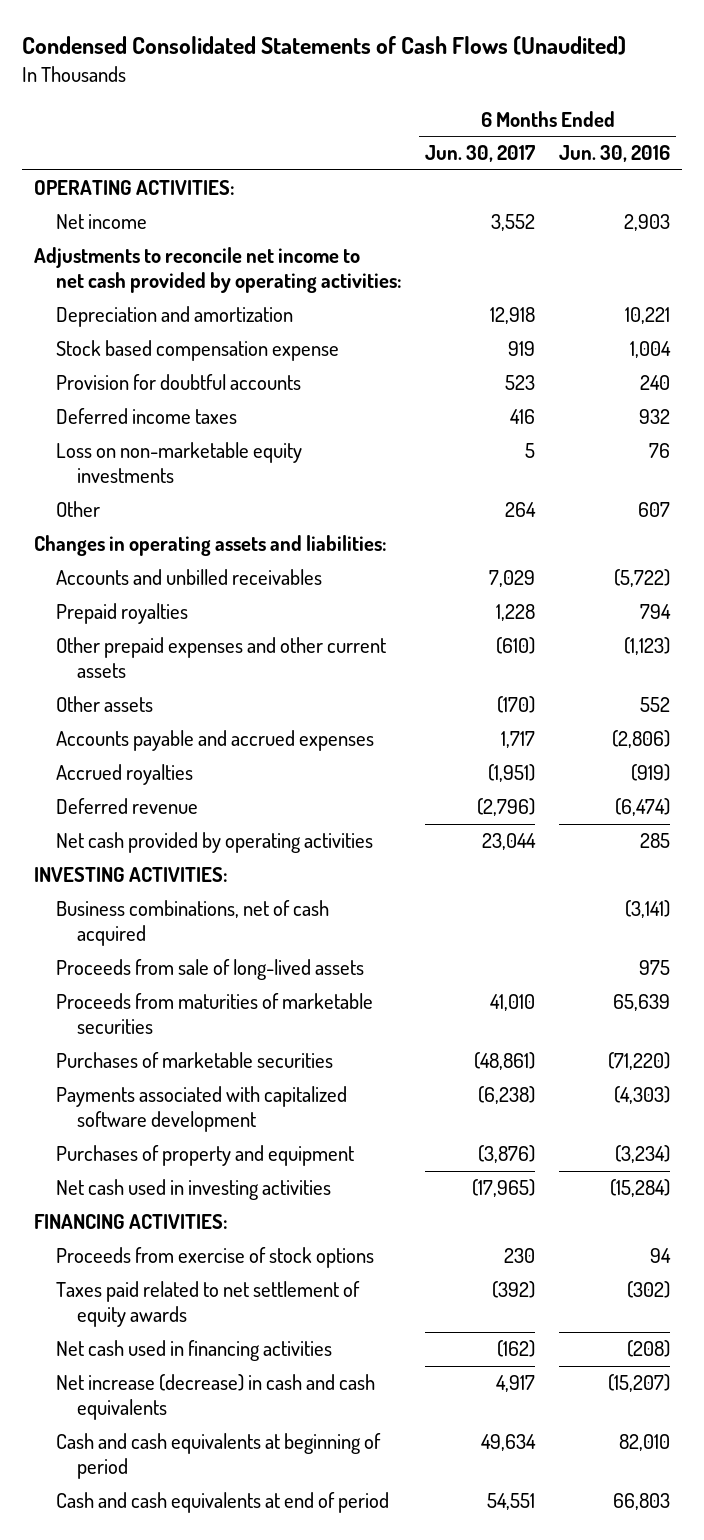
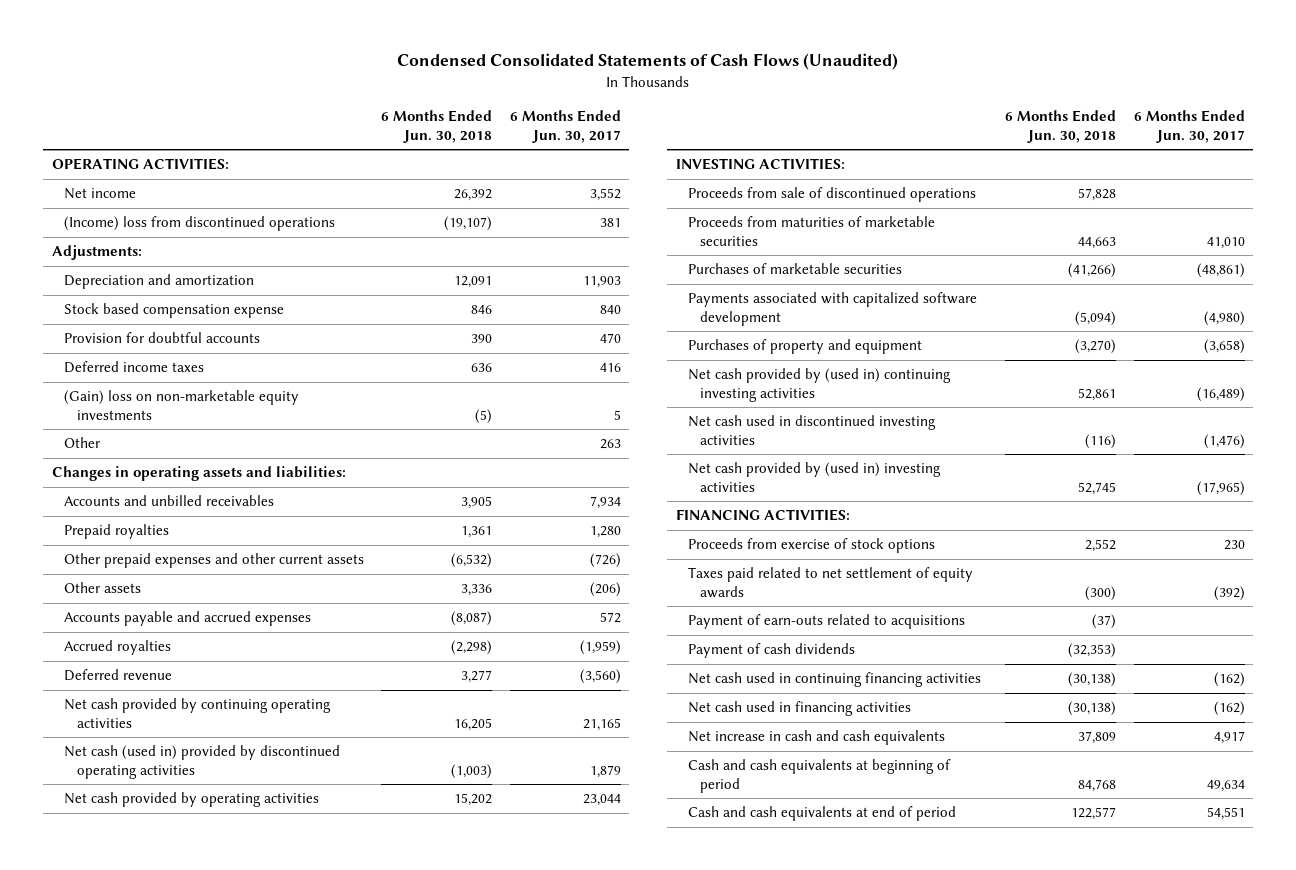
- | 6 Months Ended Jun. 30, 2017 | 6 Months Ended Jun. 30, 2016
+ | 6 Months Ended Jun. 30, 2018 | 6 Months Ended Jun. 30, 2017
- Adjustments to reconcile net income to net cash provided by operating activities:
- Depreciation and amortization | 12,918 | 10,221
- Stock based compensation expense | 919 | 1,004
- Provision for doubtful accounts | 523 | 240
+ (Income) loss from discontinued operations | (19,107) | 381
+ Adjustments:
+ Depreciation and amortization | 12,091 | 11,903
+ Stock based compensation expense | 846 | 840
+ Provision for doubtful accounts | 390 | 470
- Loss on non-marketable equity investments | 5 | 76
- Other | 264 | 607
+ (Gain) loss on non-marketable equity investments | (5) | 5
+ Other | | 263
- Accounts and unbilled receivables | 7,029 | (5,722)
- Prepaid royalties | 1,228 | 794
- Other prepaid expenses and other current assets | (610) | (1,123)
- Other assets | (170) | 552
- Accounts payable and accrued expenses | 1,717 | (2,806)
- Accrued royalties | (1,951) | (919)
- Deferred revenue | (2,796) | (6,474)
+ Accounts and unbilled receivables | 3,905 | 7,934
+ Prepaid royalties | 1,361 | 1,280
+ Other prepaid expenses and other current assets | (6,532) | (726)
+ Other assets | 3,336 | (206)
+ Accounts payable and accrued expenses | (8,087) | 572
+ Accrued royalties | (2,298) | (1,959)
+ Deferred revenue | 3,277 | (3,560)
+ Net cash provided by continuing operating activities | 16,205 | 21,165
+ Net cash (used in) provided by discontinued operating activities | (1,003) | 1,879
- Business combinations, net of cash acquired | | (3,141)
- Proceeds from sale of long-lived assets | | 975
+ Proceeds from sale of discontinued operations | 57,828 |
- Payments associated with capitalized software development | (6,238) | (4,303)
- Purchases of property and equipment | (3,876) | (3,234)
- Net cash used in investing activities | (17,965) | (15,284)
+ Payments associated with capitalized software development | (5,094) | (4,980)
+ Purchases of property and equipment | (3,270) | (3,658)
+ Net cash provided by (used in) continuing investing activities | 52,861 | (16,489)
+ Net cash used in discontinued investing activities | (116) | (1,476)
+ Net cash provided by (used in) investing activities | 52,745 | (17,965)
+ Payment of earn-outs related to acquisitions | (37) |
+ Payment of cash dividends | (32,353) |
+ Net cash used in continuing financing activities | (30,138) | (162)
- Net increase (decrease) in cash and cash equivalents | 4,917 | (15,207)
+ Net increase in cash and cash equivalents | 37,809 | 4,917

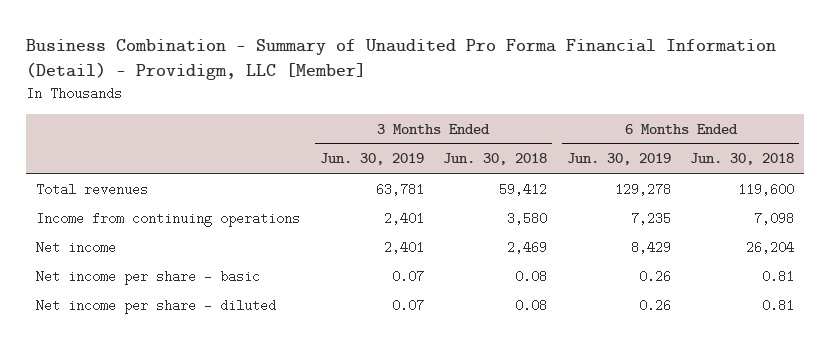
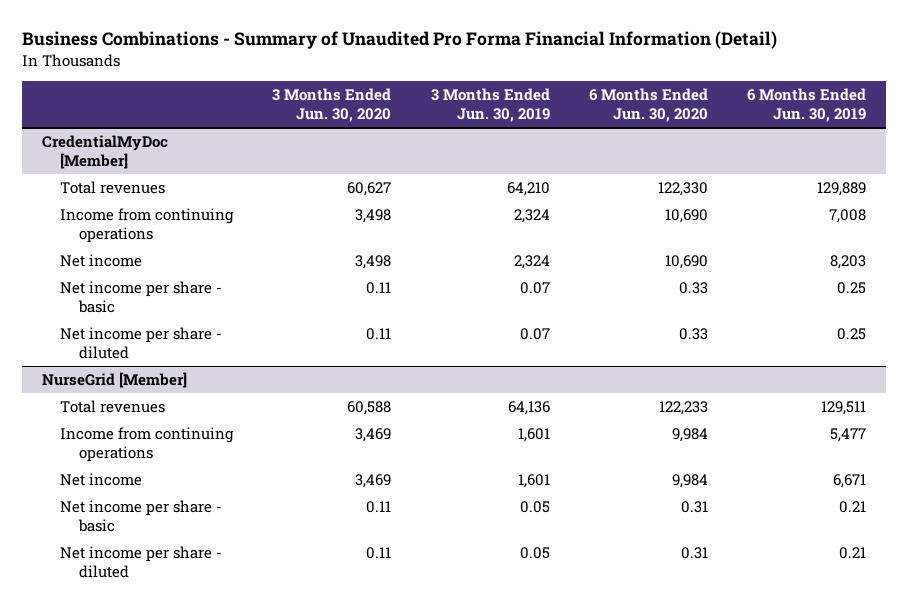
- Business Combination - Summary of Unaudited Pro Forma Financial Information (Detail) - Providigm, LLC [Member]
+ Business Combinations - Summary of Unaudited Pro Forma Financial Information (Detail)
- | 3 Months Ended Jun. 30, 2019 | 3 Months Ended Jun. 30, 2018 | 6 Months Ended Jun. 30, 2019 | 6 Months Ended Jun. 30, 2018
+ | 3 Months Ended Jun. 30, 2020 | 3 Months Ended Jun. 30, 2019 | 6 Months Ended Jun. 30, 2020 | 6 Months Ended Jun. 30, 2019
- Total revenues | 63,781 | 59,412 | 129,278 | 119,600
- Income from continuing operations | 2,401 | 3,580 | 7,235 | 7,098
- Net income | 2,401 | 2,469 | 8,429 | 26,204
- Net income per share - basic | 0.07 | 0.08 | 0.26 | 0.81
- Net income per share - diluted | 0.07 | 0.08 | 0.26 | 0.81
+ CredentialMyDoc [Member]
+ Total revenues | 60,627 | 64,210 | 122,330 | 129,889
+ Income from continuing operations | 3,498 | 2,324 | 10,690 | 7,008
+ Net income | 3,498 | 2,324 | 10,690 | 8,203
+ Net income per share - basic | 0.11 | 0.07 | 0.33 | 0.25
+ Net income per share - diluted | 0.11 | 0.07 | 0.33 | 0.25
+ NurseGrid [Member]
+ Total revenues | 60,588 | 64,136 | 122,233 | 129,511
+ Income from continuing operations | 3,469 | 1,601 | 9,984 | 5,477
+ Net income | 3,469 | 1,601 | 9,984 | 6,671
+ Net income per share - basic | 0.11 | 0.05 | 0.31 | 0.21
+ Net income per share - diluted | 0.11 | 0.05 | 0.31 | 0.21

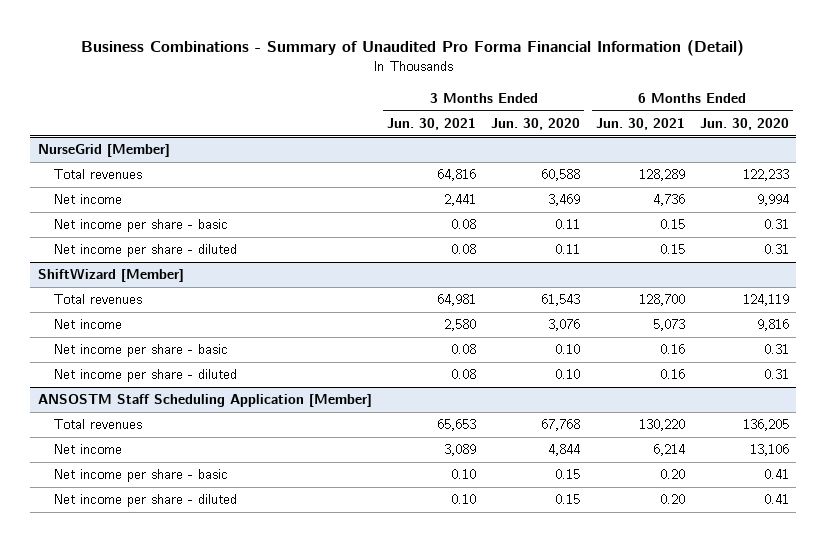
- | 3 Months Ended Jun. 30, 2020 | 3 Months Ended Jun. 30, 2019 | 6 Months Ended Jun. 30, 2020 | 6 Months Ended Jun. 30, 2019
+ | 3 Months Ended Jun. 30, 2021 | 3 Months Ended Jun. 30, 2020 | 6 Months Ended Jun. 30, 2021 | 6 Months Ended Jun. 30, 2020
- CredentialMyDoc [Member]
- Total revenues | 60,627 | 64,210 | 122,330 | 129,889
- Income from continuing operations | 3,498 | 2,324 | 10,690 | 7,008
- Net income | 3,498 | 2,324 | 10,690 | 8,203
- Net income per share - basic | 0.11 | 0.07 | 0.33 | 0.25
- Net income per share - diluted | 0.11 | 0.07 | 0.33 | 0.25
@ NurseGrid [Member]
- Income from continuing operations | 3,469 | 1,601 | 9,984 | 5,477
- Net income | 3,469 | 1,601 | 9,984 | 6,671
+ Net income | 2,441 | 3,469 | 4,736 | 9,994
+ ShiftWizard [Member]
+ Total revenues | 64,981 | 61,543 | 128,700 | 124,119
+ Net income | 2,580 | 3,076 | 5,073 | 9,816
+ Net income per share - basic | 0.08 | 0.10 | 0.16 | 0.31
+ Net income per share - diluted | 0.08 | 0.10 | 0.16 | 0.31
+ ANSOSTM Staff Scheduling Application [Member]
+ Total revenues | 65,653 | 67,768 | 130,220 | 136,205
+ Net income | 3,089 | 4,844 | 6,214 | 13,106
+ Net income per share - basic | 0.10 | 0.15 | 0.20 | 0.41
+ Net income per share - diluted | 0.10 | 0.15 | 0.20 | 0.41

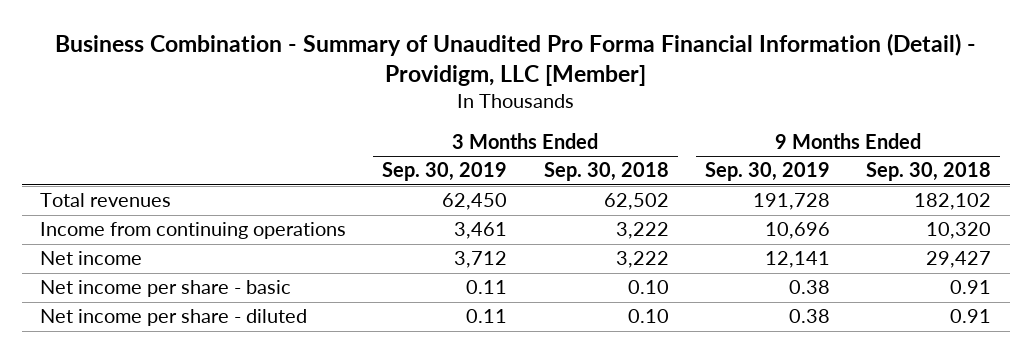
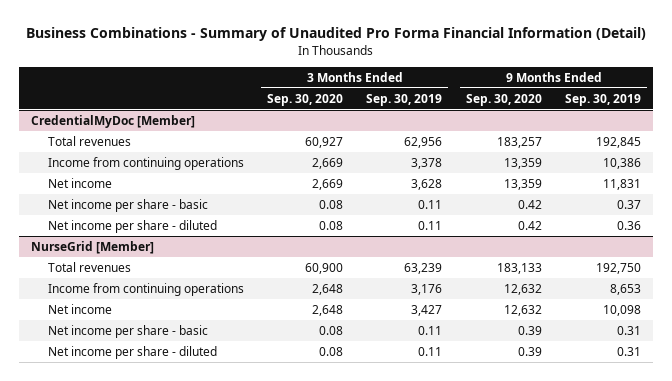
- Business Combination - Summary of Unaudited Pro Forma Financial Information (Detail) - Providigm, LLC [Member]
+ Business Combinations - Summary of Unaudited Pro Forma Financial Information (Detail)
- | 3 Months Ended Sep. 30, 2019 | 3 Months Ended Sep. 30, 2018 | 9 Months Ended Sep. 30, 2019 | 9 Months Ended Sep. 30, 2018
+ | 3 Months Ended Sep. 30, 2020 | 3 Months Ended Sep. 30, 2019 | 9 Months Ended Sep. 30, 2020 | 9 Months Ended Sep. 30, 2019
- Total revenues | 62,450 | 62,502 | 191,728 | 182,102
- Income from continuing operations | 3,461 | 3,222 | 10,696 | 10,320
- Net income | 3,712 | 3,222 | 12,141 | 29,427
- Net income per share - basic | 0.11 | 0.10 | 0.38 | 0.91
- Net income per share - diluted | 0.11 | 0.10 | 0.38 | 0.91
+ CredentialMyDoc [Member]
+ Total revenues | 60,927 | 62,956 | 183,257 | 192,845
+ Income from continuing operations | 2,669 | 3,378 | 13,359 | 10,386
+ Net income | 2,669 | 3,628 | 13,359 | 11,831
+ Net income per share - basic | 0.08 | 0.11 | 0.42 | 0.37
+ Net income per share - diluted | 0.08 | 0.11 | 0.42 | 0.36
+ NurseGrid [Member]
+ Total revenues | 60,900 | 63,239 | 183,133 | 192,750
+ Income from continuing operations | 2,648 | 3,176 | 12,632 | 8,653
+ Net income | 2,648 | 3,427 | 12,632 | 10,098
+ Net income per share - basic | 0.08 | 0.11 | 0.39 | 0.31
+ Net income per share - diluted | 0.08 | 0.11 | 0.39 | 0.31

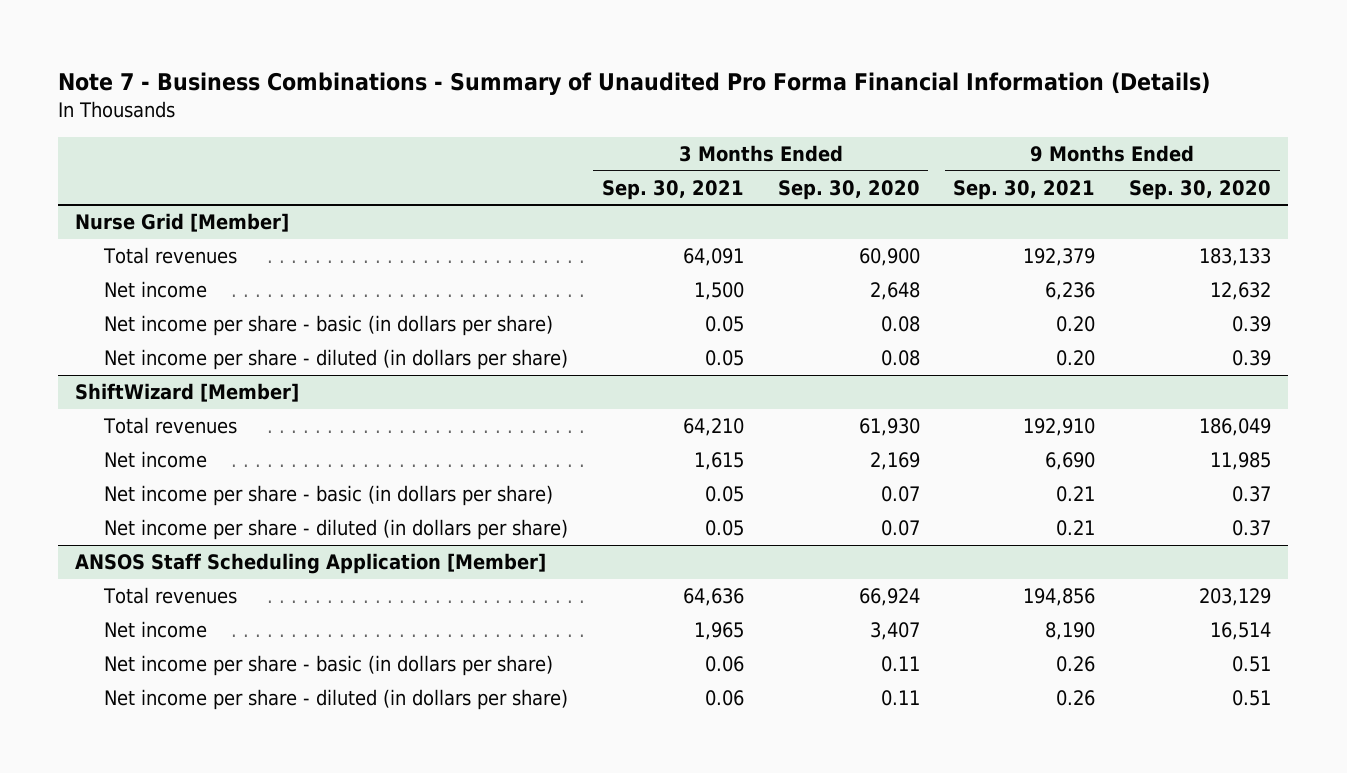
- Business Combinations - Summary of Unaudited Pro Forma Financial Information (Detail)
+ Note 7 - Business Combinations - Summary of Unaudited Pro Forma Financial Information (Details)
- | 3 Months Ended Sep. 30, 2020 | 3 Months Ended Sep. 30, 2019 | 9 Months Ended Sep. 30, 2020 | 9 Months Ended Sep. 30, 2019
+ | 3 Months Ended Sep. 30, 2021 | 3 Months Ended Sep. 30, 2020 | 9 Months Ended Sep. 30, 2021 | 9 Months Ended Sep. 30, 2020
- CredentialMyDoc [Member]
- Total revenues | 60,927 | 62,956 | 183,257 | 192,845
- Income from continuing operations | 2,669 | 3,378 | 13,359 | 10,386
- Net income | 2,669 | 3,628 | 13,359 | 11,831
- Net income per share - basic | 0.08 | 0.11 | 0.42 | 0.37
- Net income per share - diluted | 0.08 | 0.11 | 0.42 | 0.36
- NurseGrid [Member]
+ Nurse Grid [Member]
- Income from continuing operations | 2,648 | 3,176 | 12,632 | 8,653
- Net income per share - basic | 0.08 | 0.11 | 0.39 | 0.31
- Net income per share - diluted | 0.08 | 0.11 | 0.39 | 0.31
+ Net income per share - basic (in dollars per share) | 0.05 | 0.08 | 0.20 | 0.39
+ Net income per share - diluted (in dollars per share) | 0.05 | 0.08 | 0.20 | 0.39
+ ShiftWizard [Member]
+ Total revenues | 64,210 | 61,930 | 192,910 | 186,049
+ Net income | 1,615 | 2,169 | 6,690 | 11,985
+ Net income per share - basic (in dollars per share) | 0.05 | 0.07 | 0.21 | 0.37
+ Net income per share - diluted (in dollars per share) | 0.05 | 0.07 | 0.21 | 0.37
+ ANSOS Staff Scheduling Application [Member]
+ Total revenues | 64,636 | 66,924 | 194,856 | 203,129
+ Net income | 1,965 | 3,407 | 8,190 | 16,514
+ Net income per share - basic (in dollars per share) | 0.06 | 0.11 | 0.26 | 0.51
+ Net income per share - diluted (in dollars per share) | 0.06 | 0.11 | 0.26 | 0.51

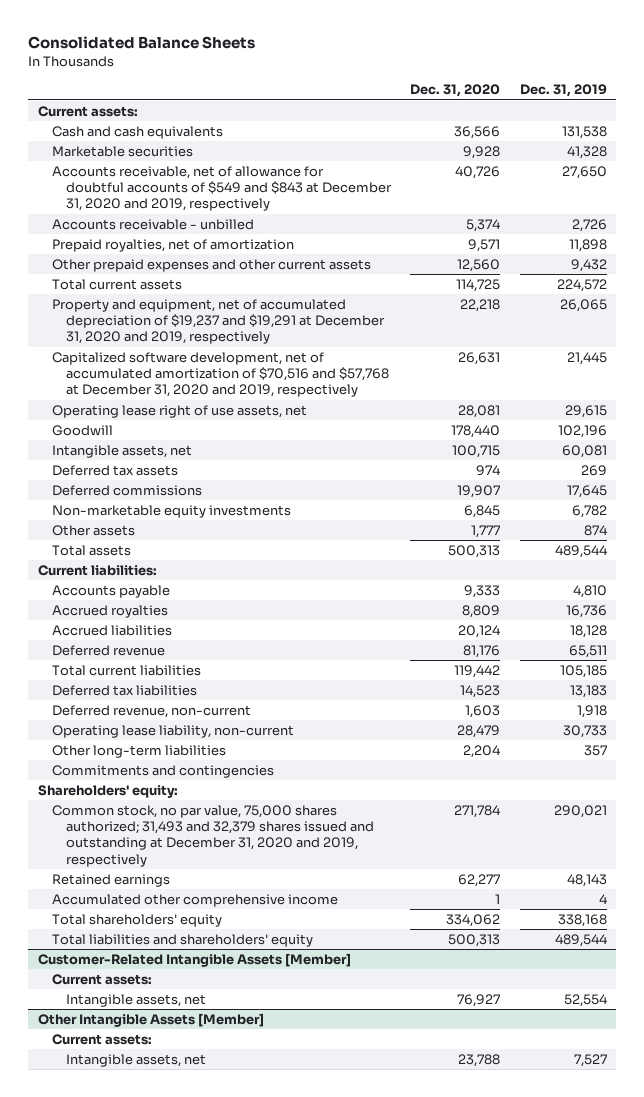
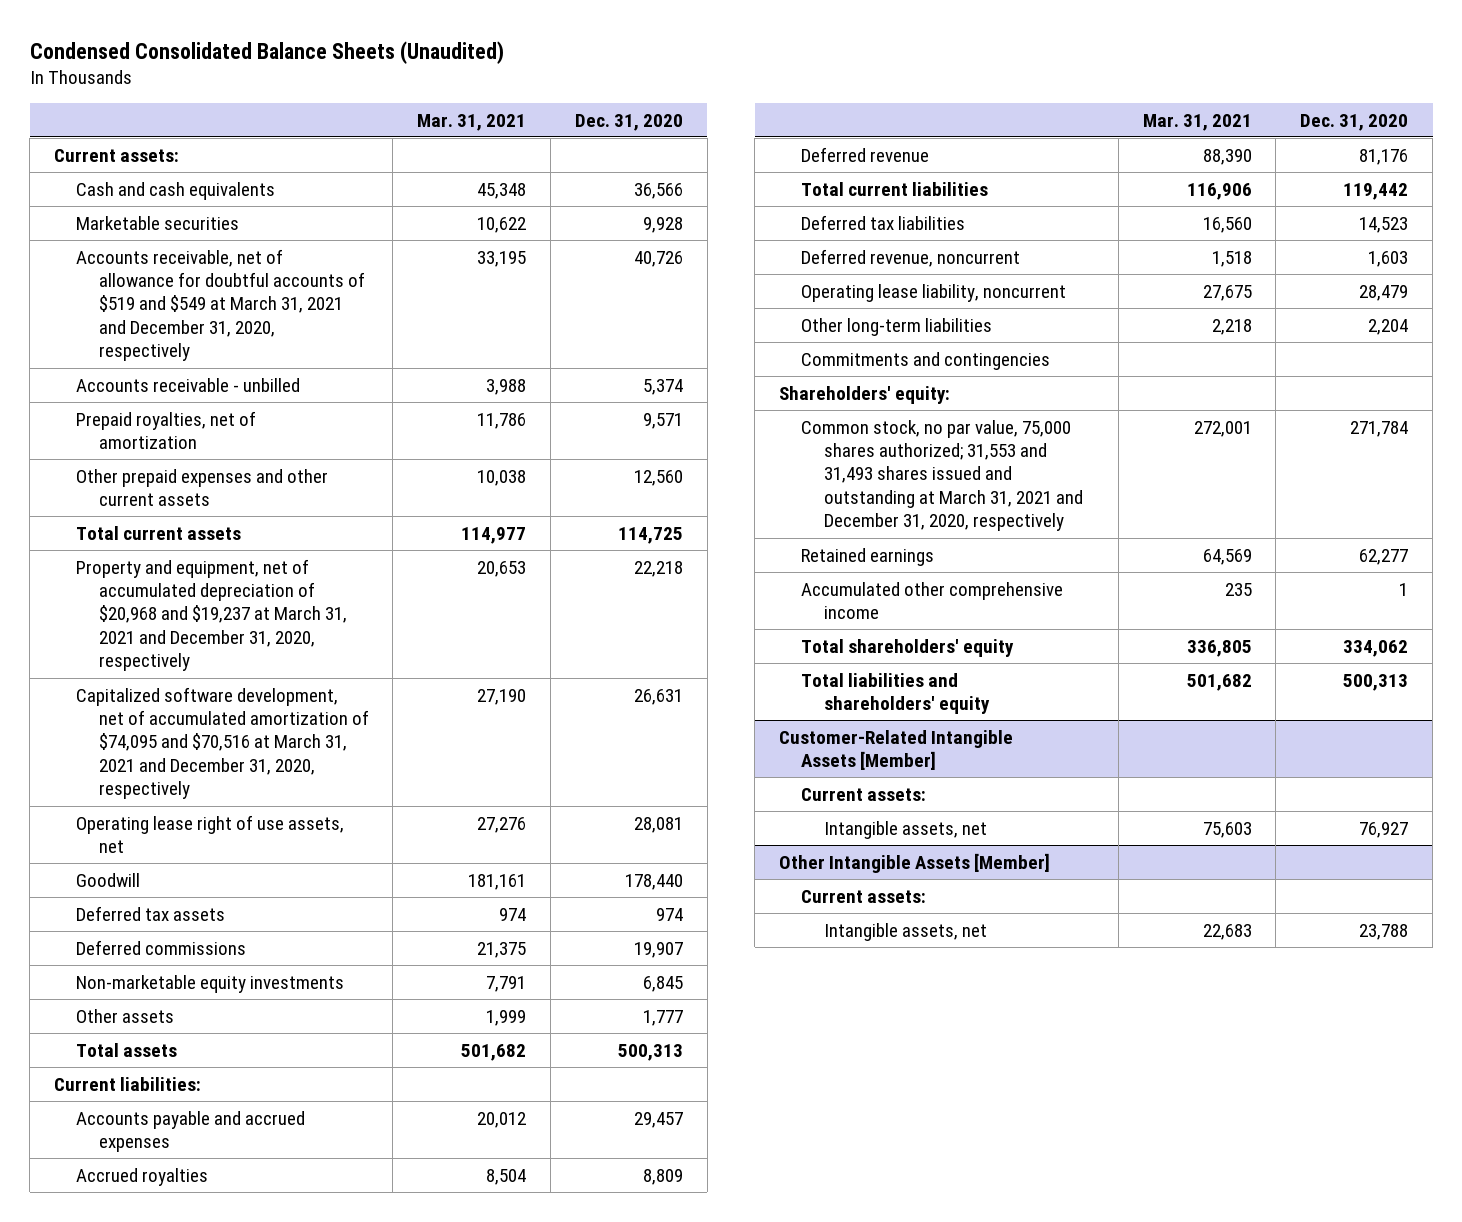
- Consolidated Balance Sheets
+ Condensed Consolidated Balance Sheets (Unaudited)
- | Dec. 31, 2020 | Dec. 31, 2019
+ | Mar. 31, 2021 | Dec. 31, 2020
- Accounts receivable, net of allowance for doubtful accounts of $549 and $843 at December 31, 2020 and 2019, respectively | 40,726 | 27,650
+ Accounts receivable, net of allowance for doubtful accounts of $519 and $549 at March 31, 2021 and December 31, 2020, respectively | 33,195 | 40,726
- Property and equipment, net of accumulated depreciation of $19,237 and $19,291 at December 31, 2020 and 2019, respectively | 22,218 | 26,065
- Capitalized software development, net of accumulated amortization of $70,516 and $57,768 at December 31, 2020 and 2019, respectively | 26,631 | 21,445
+ Property and equipment, net of accumulated depreciation of $20,968 and $19,237 at March 31, 2021 and December 31, 2020, respectively | 20,653 | 22,218
+ Capitalized software development, net of accumulated amortization of $74,095 and $70,516 at March 31, 2021 and December 31, 2020, respectively | 27,190 | 26,631
- Intangible assets, net | 100,715 | 60,081
- Accounts payable | 9,333 | 4,810
+ Accounts payable and accrued expenses | 20,012 | 29,457
- Accrued liabilities | 20,124 | 18,128
- Deferred revenue, non-current | 1,603 | 1,918
- Operating lease liability, non-current | 28,479 | 30,733
+ Deferred revenue, noncurrent | 1,518 | 1,603
+ Operating lease liability, noncurrent | 27,675 | 28,479
- Common stock, no par value, 75,000 shares authorized; 31,493 and 32,379 shares issued and outstanding at December 31, 2020 and 2019, respectively | 271,784 | 290,021
+ Common stock, no par value, 75,000 shares authorized; 31,553 and 31,493 shares issued and outstanding at March 31, 2021 and December 31, 2020, respectively | 272,001 | 271,784

